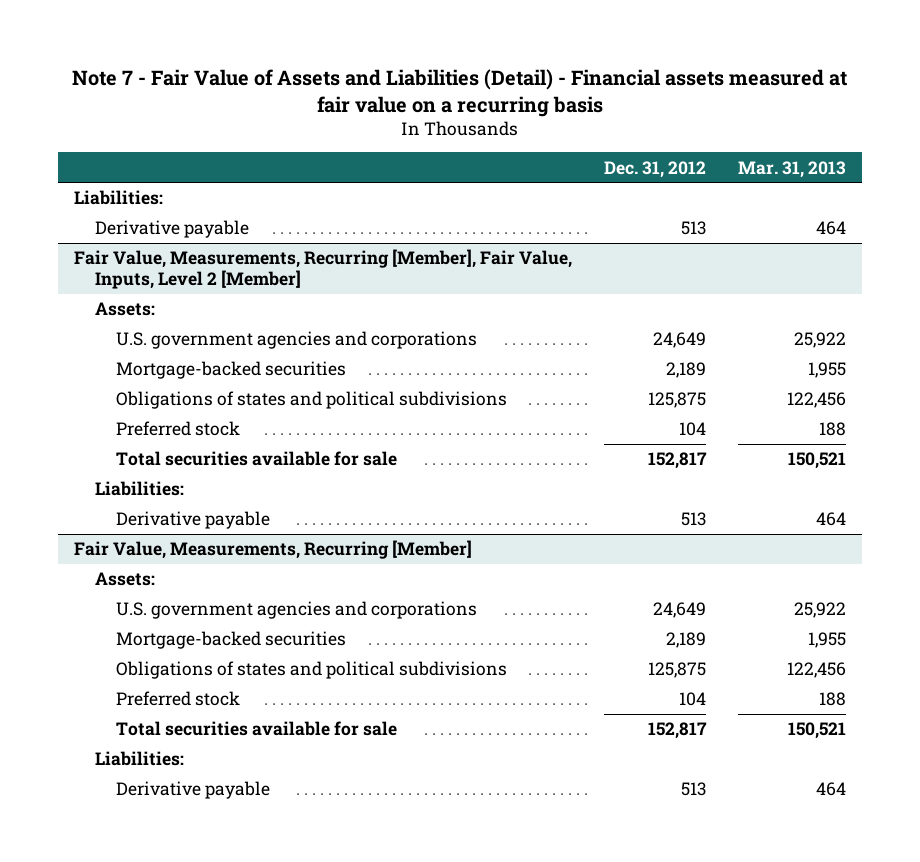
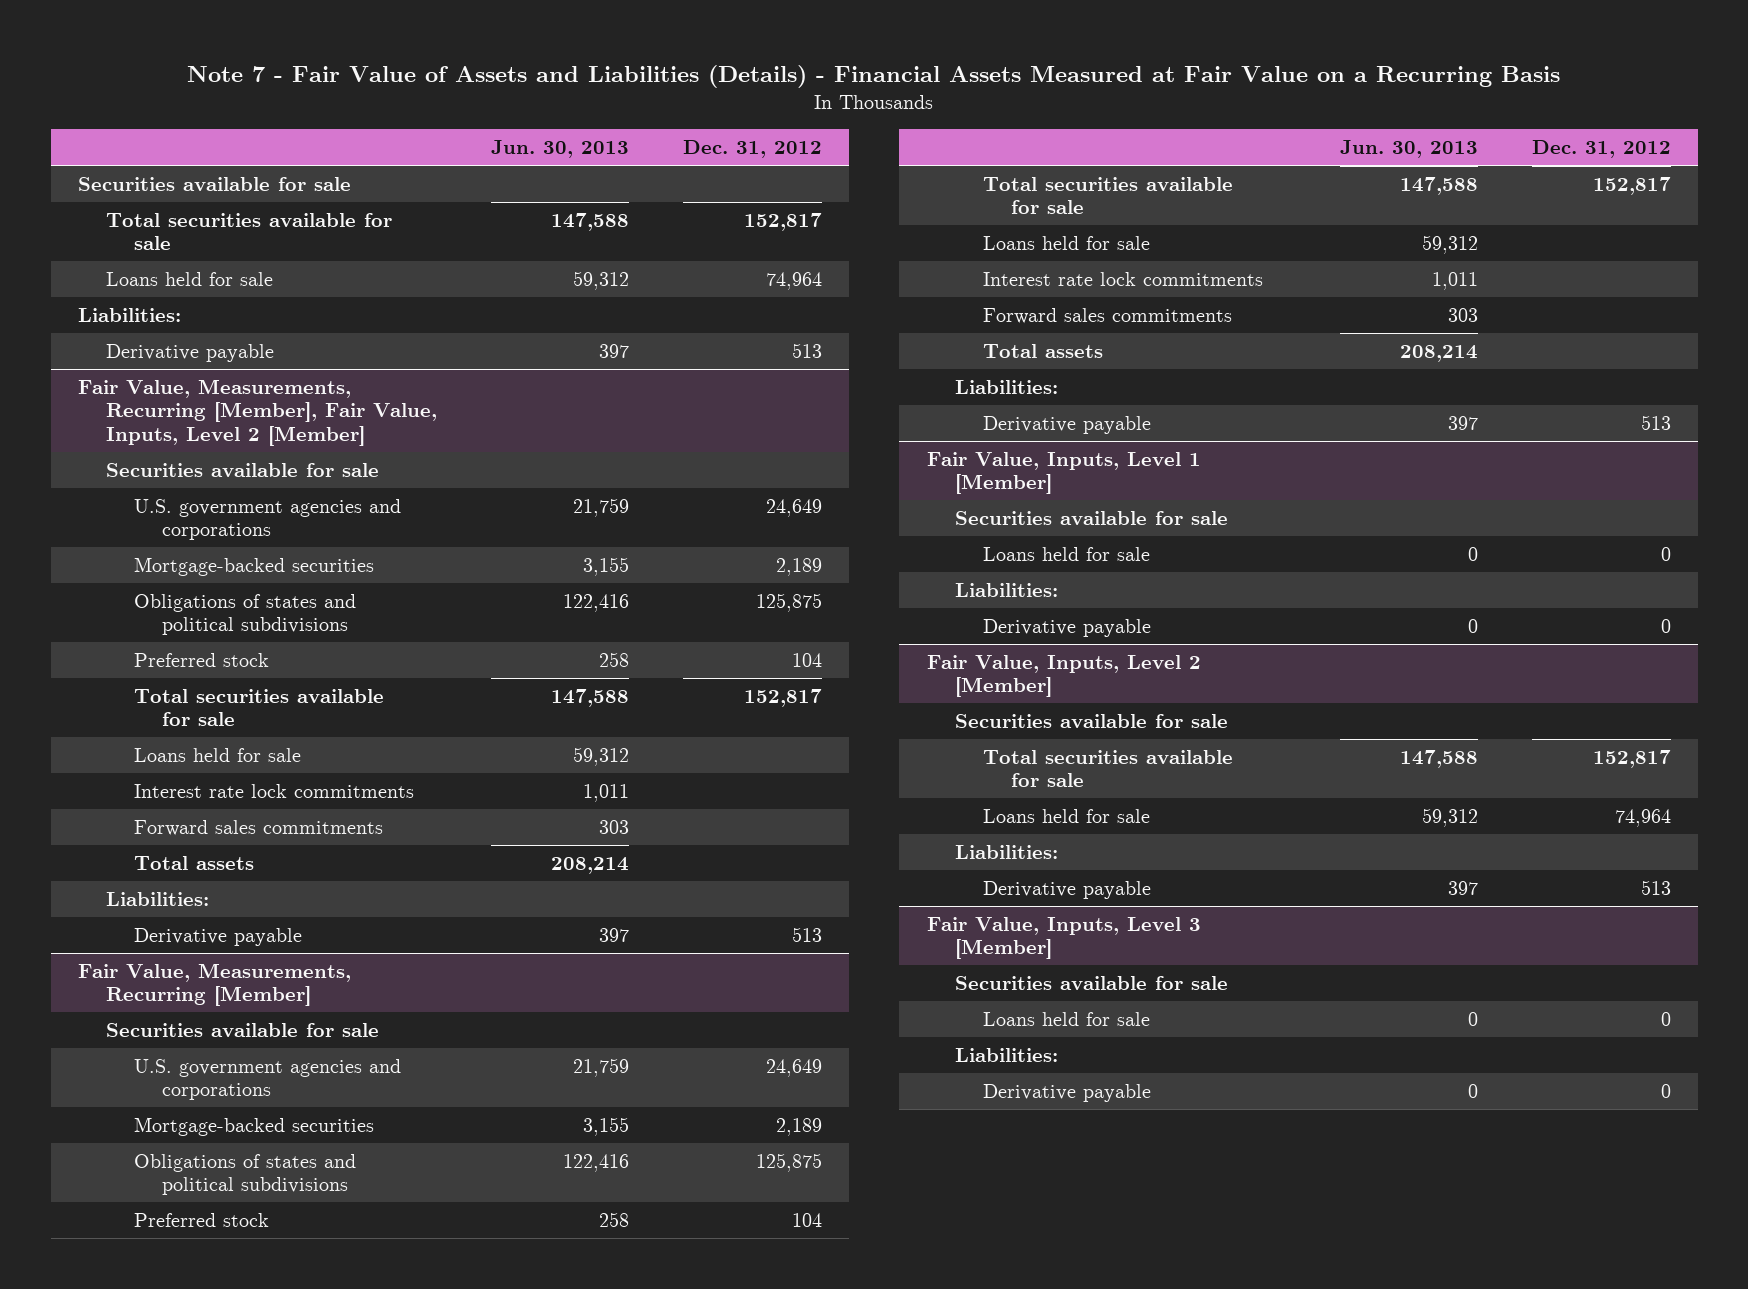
- Note 7 - Fair Value of Assets and Liabilities (Detail) - Financial assets measured at fair value on a recurring basis
+ Note 7 - Fair Value of Assets and Liabilities (Details) - Financial Assets Measured at Fair Value on a Recurring Basis
- | Dec. 31, 2012 | Mar. 31, 2013
+ | Jun. 30, 2013 | Dec. 31, 2012
+ Securities available for sale
+ Total securities available for sale | 147,588 | 152,817
+ Loans held for sale | 59,312 | 74,964
@ Fair Value, Measurements, Recurring [Member], Fair Value, Inputs, Level 2 [Member]
- Assets:
+ Securities available for sale
+ Loans held for sale | 59,312 |
+ Interest rate lock commitments | 1,011 |
+ Forward sales commitments | 303 |
+ Total assets | 208,214 |
@ Fair Value, Measurements, Recurring [Member]
- Assets:
+ Securities available for sale
+ Loans held for sale | 59,312 |
+ Interest rate lock commitments | 1,011 |
+ Forward sales commitments | 303 |
+ Total assets | 208,214 |
+ Fair Value, Inputs, Level 1 [Member]
+ Securities available for sale
+ Loans held for sale | 0 | 0
+ Liabilities:
+ Derivative payable | 0 | 0
+ Fair Value, Inputs, Level 2 [Member]
+ Securities available for sale
+ Total securities available for sale | 147,588 | 152,817
+ Loans held for sale | 59,312 | 74,964
+ Liabilities:
+ Derivative payable | 397 | 513
+ Fair Value, Inputs, Level 3 [Member]
+ Securities available for sale
+ Loans held for sale | 0 | 0
+ Liabilities:
+ Derivative payable | 0 | 0

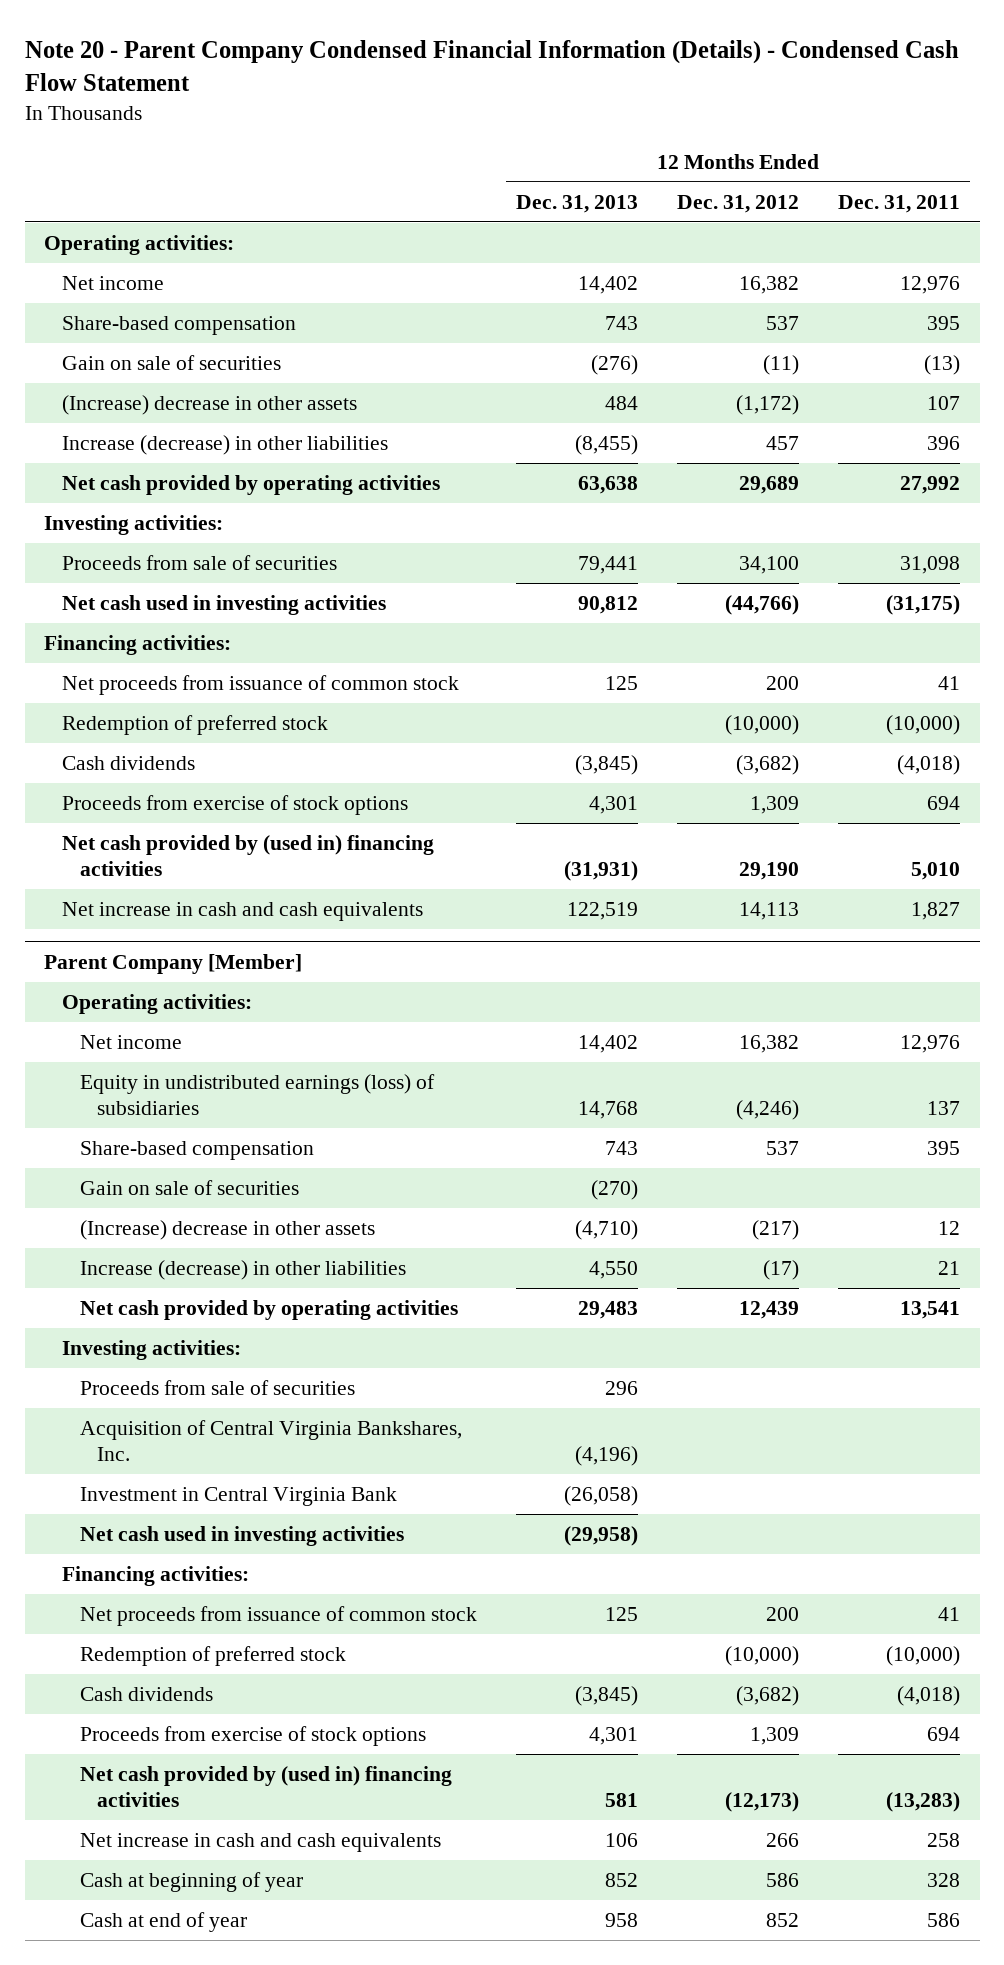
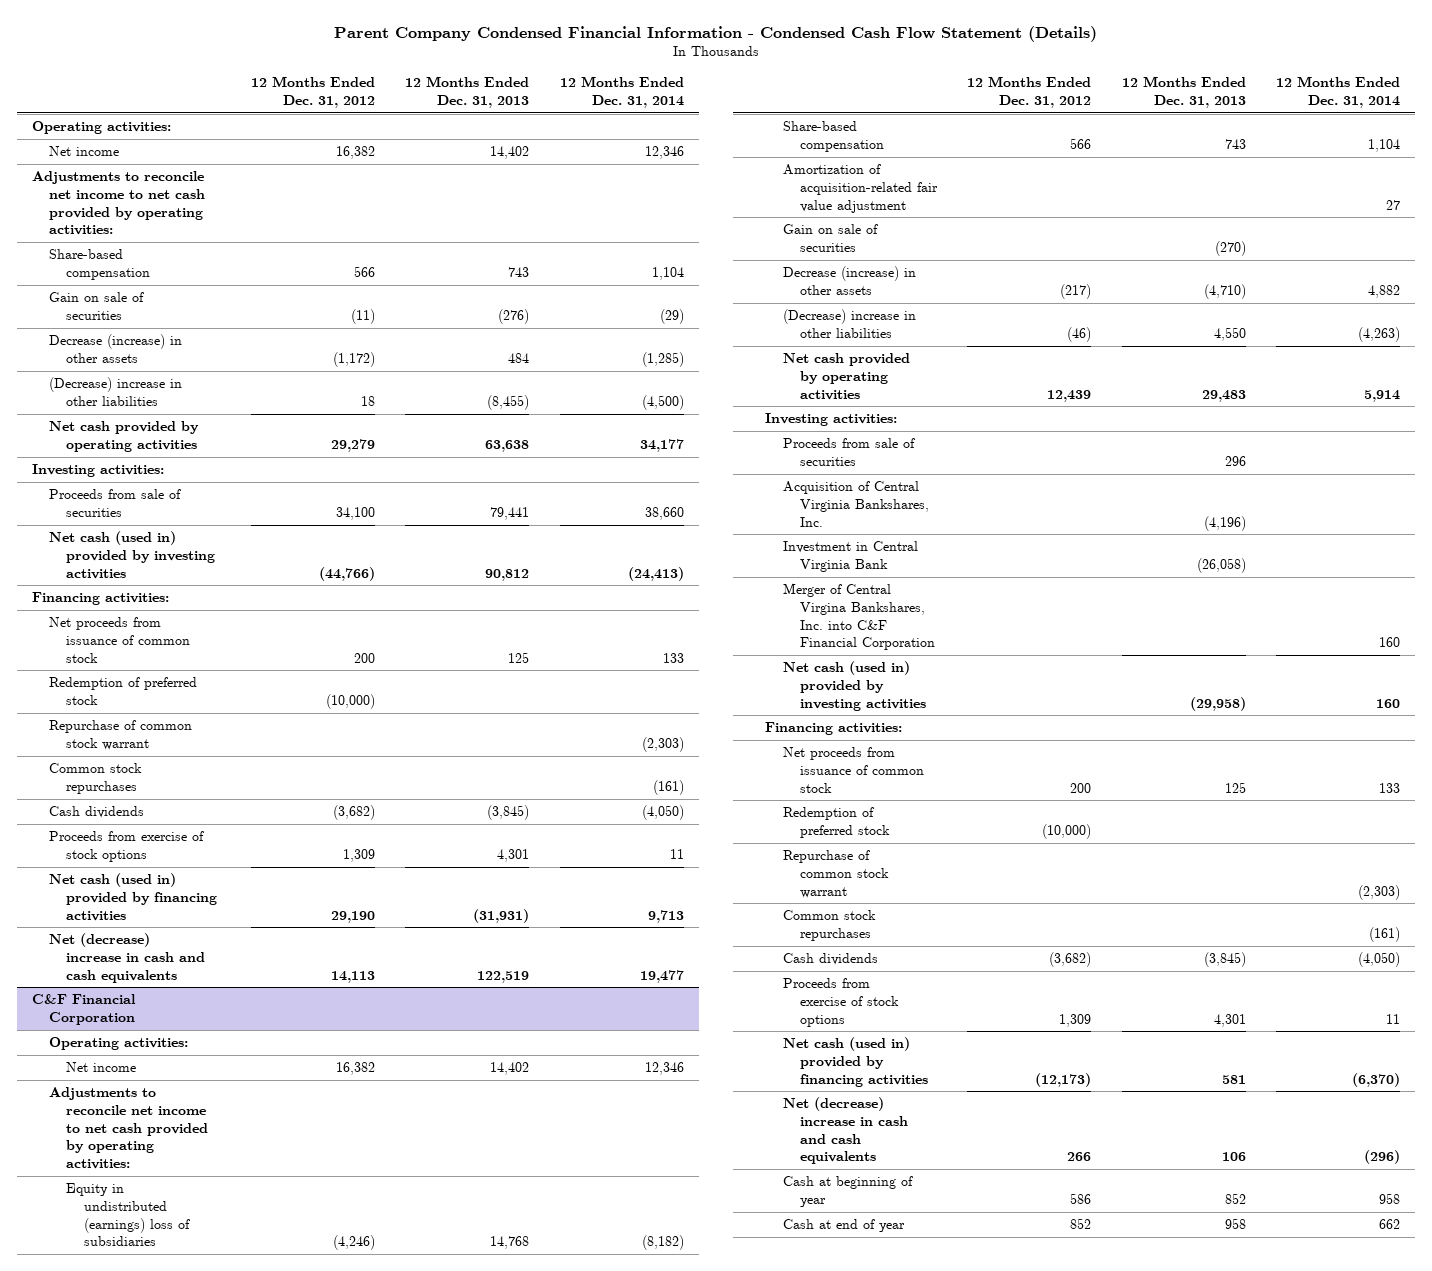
- Note 20 - Parent Company Condensed Financial Information (Details) - Condensed Cash Flow Statement
+ Parent Company Condensed Financial Information - Condensed Cash Flow Statement (Details)
- | 12 Months Ended Dec. 31, 2013 | 12 Months Ended Dec. 31, 2012 | 12 Months Ended Dec. 31, 2011
+ | 12 Months Ended Dec. 31, 2012 | 12 Months Ended Dec. 31, 2013 | 12 Months Ended Dec. 31, 2014
- Share-based compensation | 743 | 537 | 395
+ Adjustments to reconcile net income to net cash provided by operating activities:
+ Share-based compensation | 566 | 743 | 1,104
- (Increase) decrease in other assets | 484 | (1,172) | 107
- Increase (decrease) in other liabilities | (8,455) | 457 | 396
- Net cash provided by operating activities | 63,638 | 29,689 | 27,992
+ Decrease (increase) in other assets | (1,172) | 484 | (1,285)
+ (Decrease) increase in other liabilities | 18 | (8,455) | (4,500)
+ Net cash provided by operating activities | 29,279 | 63,638 | 34,177
- Net cash used in investing activities | 90,812 | (44,766) | (31,175)
+ Net cash (used in) provided by investing activities | (44,766) | 90,812 | (24,413)
+ Repurchase of common stock warrant | | | (2,303)
+ Common stock repurchases | | | (161)
- Net cash provided by (used in) financing activities | (31,931) | 29,190 | 5,010
- Net increase in cash and cash equivalents | 122,519 | 14,113 | 1,827
- Parent Company [Member]
+ Net cash (used in) provided by financing activities | 29,190 | (31,931) | 9,713
+ Net (decrease) increase in cash and cash equivalents | 14,113 | 122,519 | 19,477
+ C&F Financial Corporation
- Equity in undistributed earnings (loss) of subsidiaries | 14,768 | (4,246) | 137
- Share-based compensation | 743 | 537 | 395
+ Adjustments to reconcile net income to net cash provided by operating activities:
+ Equity in undistributed (earnings) loss of subsidiaries | (4,246) | 14,768 | (8,182)
+ Share-based compensation | 566 | 743 | 1,104
+ Amortization of acquisition-related fair value adjustment | | | 27
- (Increase) decrease in other assets | (4,710) | (217) | 12
- Increase (decrease) in other liabilities | 4,550 | (17) | 21
+ Decrease (increase) in other assets | (217) | (4,710) | 4,882
+ (Decrease) increase in other liabilities | (46) | 4,550 | (4,263)
- Net cash used in investing activities | (29,958) | |
+ Merger of Central Virgina Bankshares, Inc. into C&F Financial Corporation | | | 160
+ Net cash (used in) provided by investing activities | | (29,958) | 160
+ Repurchase of common stock warrant | | | (2,303)
+ Common stock repurchases | | | (161)
- Net cash provided by (used in) financing activities | 581 | (12,173) | (13,283)
- Net increase in cash and cash equivalents | 106 | 266 | 258
+ Net cash (used in) provided by financing activities | (12,173) | 581 | (6,370)
+ Net (decrease) increase in cash and cash equivalents | 266 | 106 | (296)

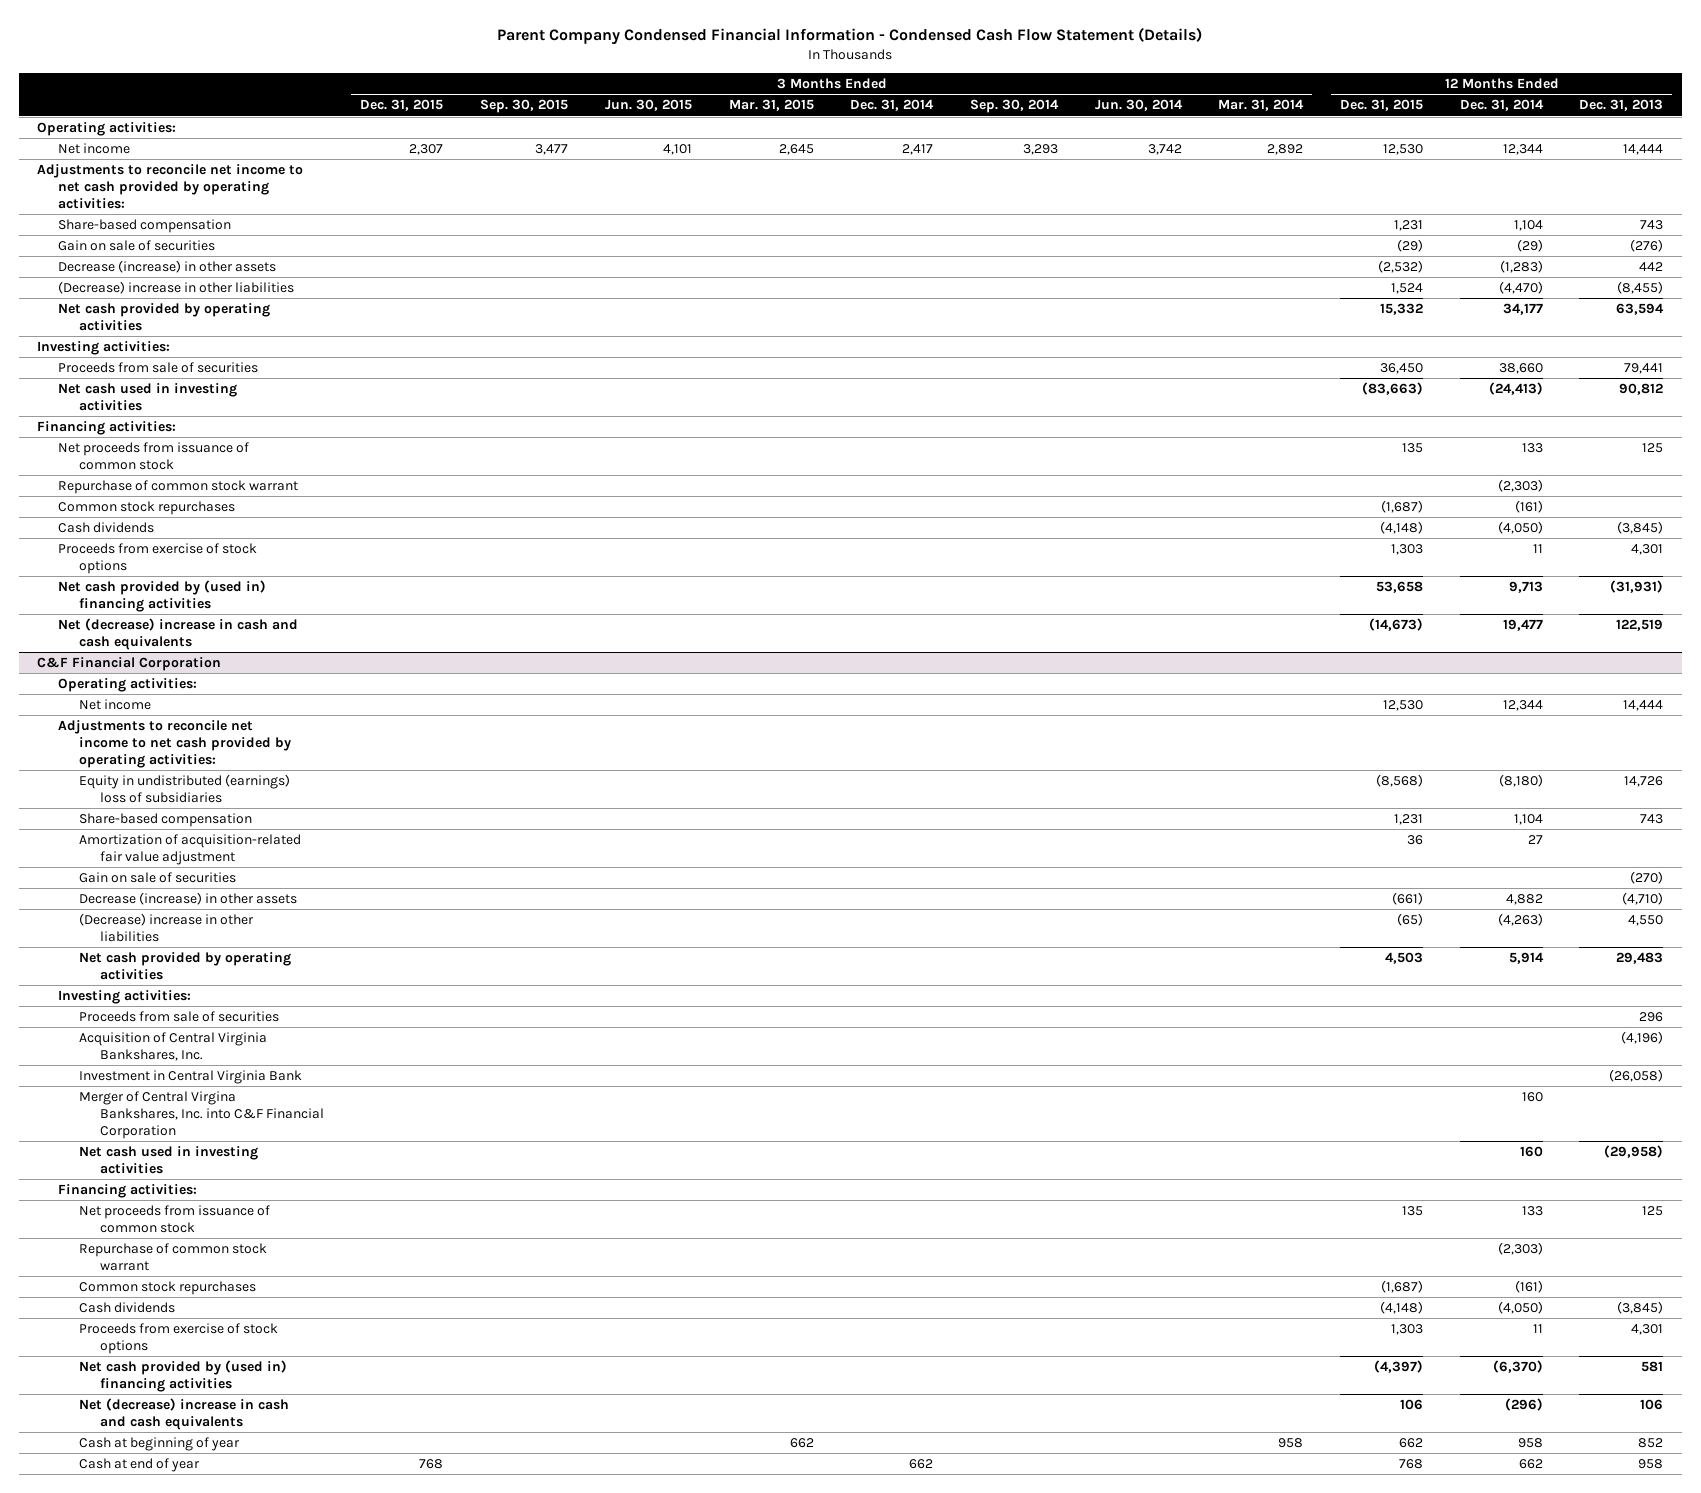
- | 12 Months Ended Dec. 31, 2012 | 12 Months Ended Dec. 31, 2013 | 12 Months Ended Dec. 31, 2014
+ | 3 Months Ended Dec. 31, 2015 | 3 Months Ended Sep. 30, 2015 | 3 Months Ended Jun. 30, 2015 | 3 Months Ended Mar. 31, 2015 | 3 Months Ended Dec. 31, 2014 | 3 Months Ended Sep. 30, 2014 | 3 Months Ended Jun. 30, 2014 | 3 Months Ended Mar. 31, 2014 | 12 Months Ended Dec. 31, 2015 | 12 Months Ended Dec. 31, 2014 | 12 Months Ended Dec. 31, 2013
- Net income | 16,382 | 14,402 | 12,346
+ Net income | 2,307 | 3,477 | 4,101 | 2,645 | 2,417 | 3,293 | 3,742 | 2,892 | 12,530 | 12,344 | 14,444
- Decrease (increase) in other assets | (1,172) | 484 | (1,285)
- (Decrease) increase in other liabilities | 18 | (8,455) | (4,500)
- Net cash provided by operating activities | 29,279 | 63,638 | 34,177
+ Decrease (increase) in other assets | | | | | | | | | (2,532) | (1,283) | 442
+ (Decrease) increase in other liabilities | | | | | | | | | 1,524 | (4,470) | (8,455)
+ Net cash provided by operating activities | | | | | | | | | 15,332 | 34,177 | 63,594
- Net cash (used in) provided by investing activities | (44,766) | 90,812 | (24,413)
+ Net cash used in investing activities | | | | | | | | | (83,663) | (24,413) | 90,812
- Redemption of preferred stock | (10,000) | |
- Net cash (used in) provided by financing activities | 29,190 | (31,931) | 9,713
+ Net cash provided by (used in) financing activities | | | | | | | | | 53,658 | 9,713 | (31,931)
@ C&F Financial Corporation
- Net income | 16,382 | 14,402 | 12,346
+ Net income | | | | | | | | | 12,530 | 12,344 | 14,444
- Equity in undistributed (earnings) loss of subsidiaries | (4,246) | 14,768 | (8,182)
+ Equity in undistributed (earnings) loss of subsidiaries | | | | | | | | | (8,568) | (8,180) | 14,726
- Net cash (used in) provided by investing activities | | (29,958) | 160
+ Net cash used in investing activities | | | | | | | | | | 160 | (29,958)
- Redemption of preferred stock | (10,000) | |
- Net cash (used in) provided by financing activities | (12,173) | 581 | (6,370)
+ Net cash provided by (used in) financing activities | | | | | | | | | (4,397) | (6,370) | 581

